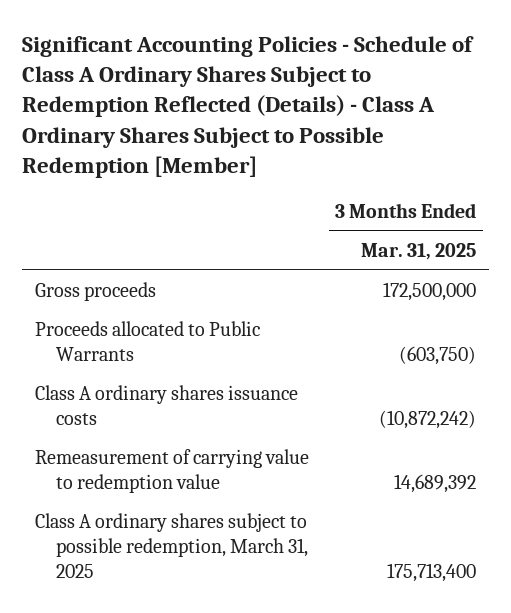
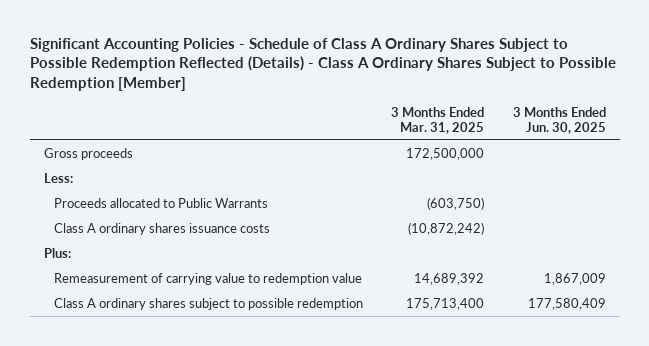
- Significant Accounting Policies - Schedule of Class A Ordinary Shares Subject to Redemption Reflected (Details) - Class A Ordinary Shares Subject to Possible Redemption [Member]
+ Significant Accounting Policies - Schedule of Class A Ordinary Shares Subject to Possible Redemption Reflected (Details) - Class A Ordinary Shares Subject to Possible Redemption [Member]
- | 3 Months Ended Mar. 31, 2025
+ | 3 Months Ended Mar. 31, 2025 | 3 Months Ended Jun. 30, 2025
+ Less:
+ Plus:
- Class A ordinary shares subject to possible redemption, March 31, 2025 | 175,713,400
+ Class A ordinary shares subject to possible redemption | 175,713,400 | 177,580,409

